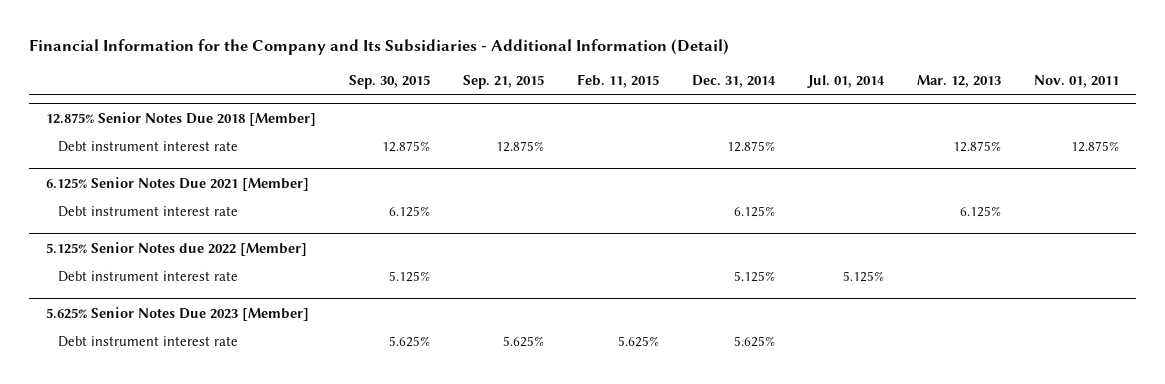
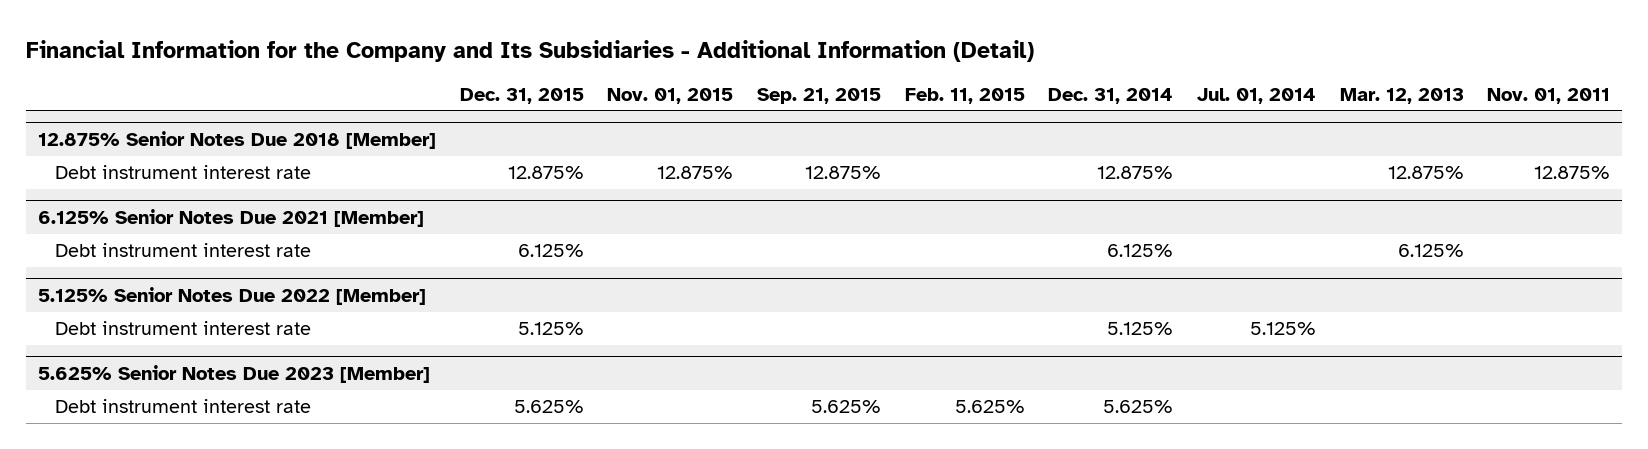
- | Sep. 30, 2015 | Sep. 21, 2015 | Feb. 11, 2015 | Dec. 31, 2014 | Jul. 01, 2014 | Mar. 12, 2013 | Nov. 01, 2011
+ | Dec. 31, 2015 | Nov. 01, 2015 | Sep. 21, 2015 | Feb. 11, 2015 | Dec. 31, 2014 | Jul. 01, 2014 | Mar. 12, 2013 | Nov. 01, 2011
- 5.125% Senior Notes due 2022 [Member]
+ 5.125% Senior Notes Due 2022 [Member]

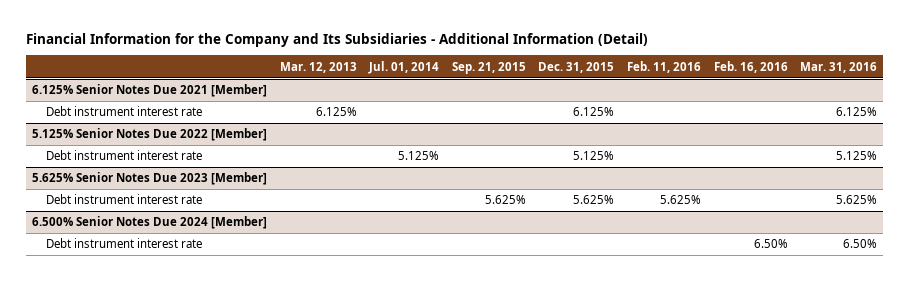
- | Dec. 31, 2015 | Nov. 01, 2015 | Sep. 21, 2015 | Feb. 11, 2015 | Dec. 31, 2014 | Jul. 01, 2014 | Mar. 12, 2013 | Nov. 01, 2011
+ | Mar. 12, 2013 | Jul. 01, 2014 | Sep. 21, 2015 | Dec. 31, 2015 | Feb. 11, 2016 | Feb. 16, 2016 | Mar. 31, 2016
- 12.875% Senior Notes Due 2018 [Member]
- Debt instrument interest rate | 12.875% | 12.875% | 12.875% | | 12.875% | | 12.875% | 12.875%
+ 6.500% Senior Notes Due 2024 [Member]
+ Debt instrument interest rate | | | | | | 6.50% | 6.50%

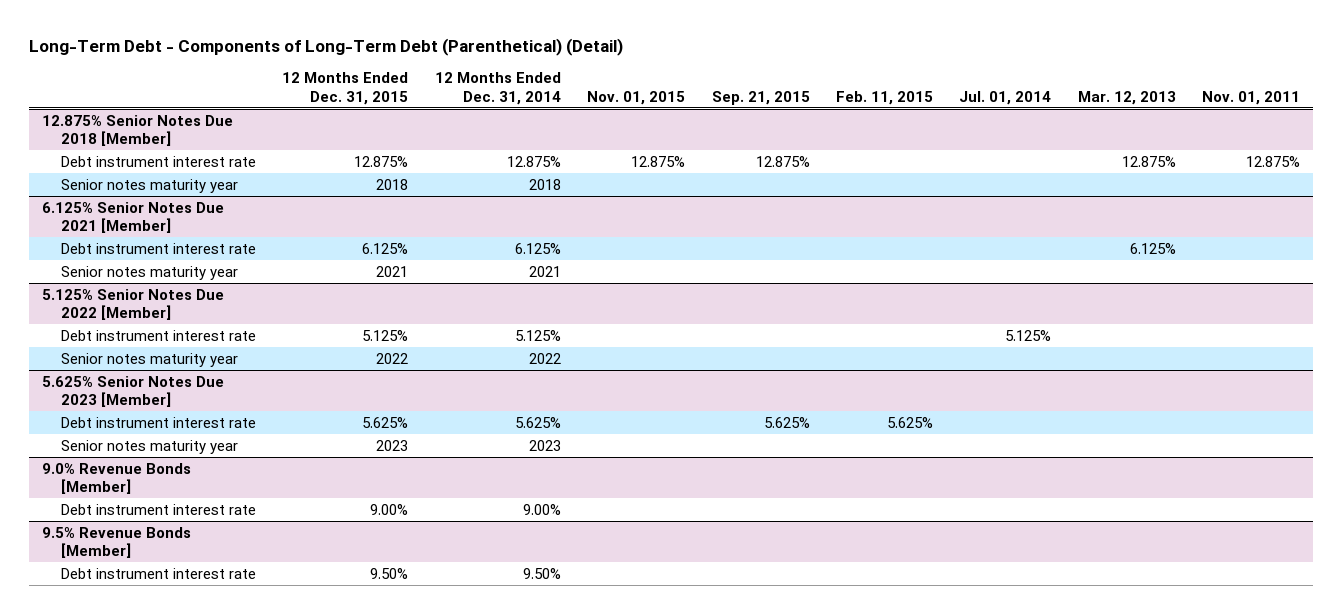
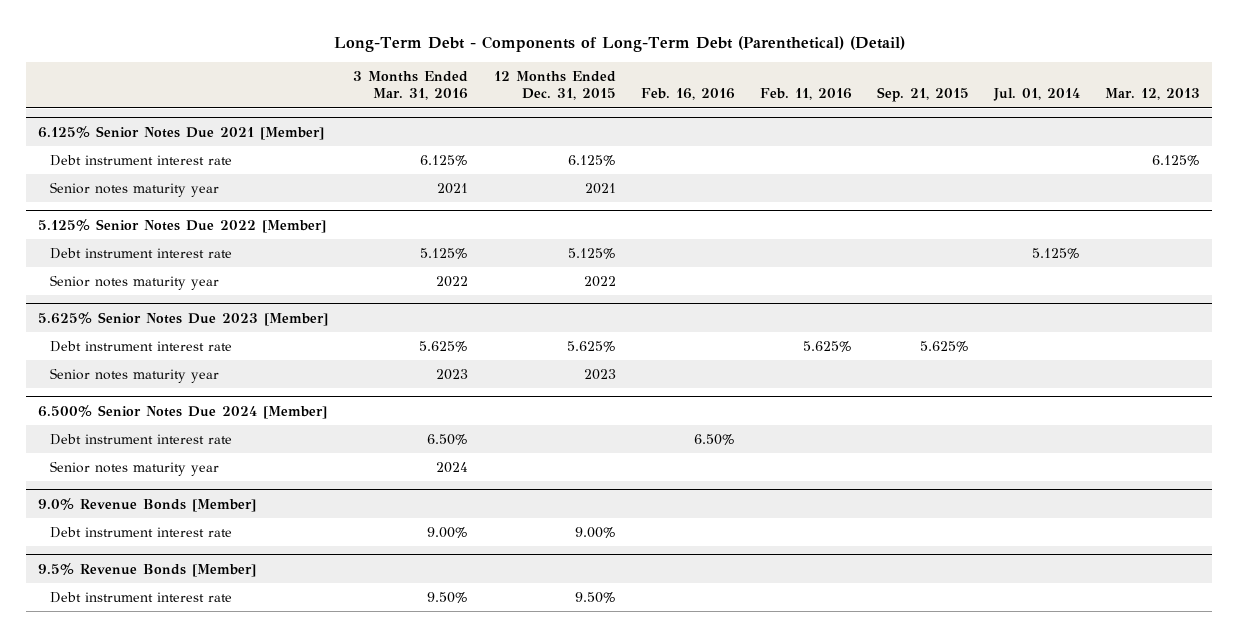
- | 12 Months Ended Dec. 31, 2015 | 12 Months Ended Dec. 31, 2014 | Nov. 01, 2015 | Sep. 21, 2015 | Feb. 11, 2015 | Jul. 01, 2014 | Mar. 12, 2013 | Nov. 01, 2011
+ | 3 Months Ended Mar. 31, 2016 | 12 Months Ended Dec. 31, 2015 | Feb. 16, 2016 | Feb. 11, 2016 | Sep. 21, 2015 | Jul. 01, 2014 | Mar. 12, 2013
- 12.875% Senior Notes Due 2018 [Member]
- Debt instrument interest rate | 12.875% | 12.875% | 12.875% | 12.875% | | | 12.875% | 12.875%
- Senior notes maturity year | 2018 | 2018 | | | | | |
+ 6.500% Senior Notes Due 2024 [Member]
+ Debt instrument interest rate | 6.50% | | 6.50% | | | |
+ Senior notes maturity year | 2024 | | | | | |

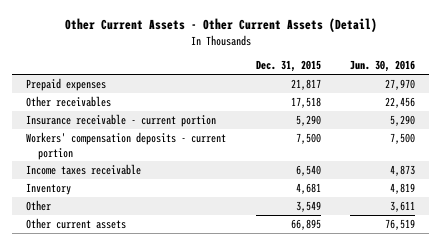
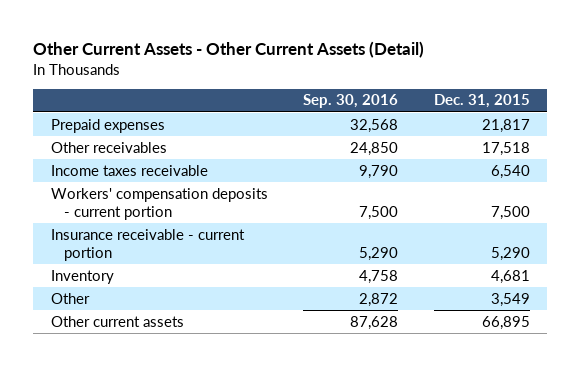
- | Dec. 31, 2015 | Jun. 30, 2016
+ | Sep. 30, 2016 | Dec. 31, 2015
moved down: Workers' compensation deposits - current portion | 7,500 | 7,500
moved down: Insurance receivable - current portion | 5,290 | 5,290

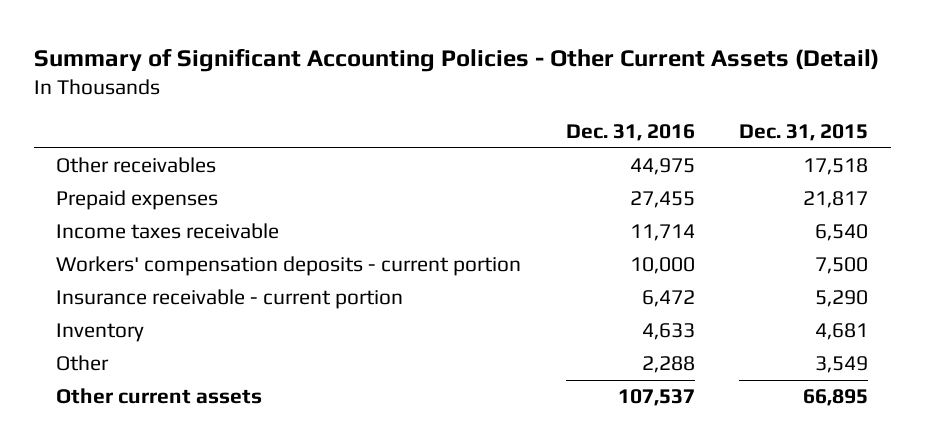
- Other Current Assets - Other Current Assets (Detail)
+ Summary of Significant Accounting Policies - Other Current Assets (Detail)
- | Sep. 30, 2016 | Dec. 31, 2015
+ | Dec. 31, 2016 | Dec. 31, 2015
moved down: Prepaid expenses | 27,455 | 21,817

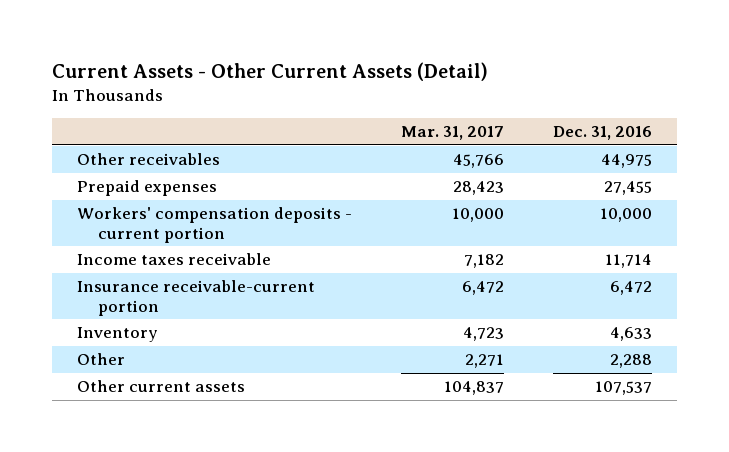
- Summary of Significant Accounting Policies - Other Current Assets (Detail)
+ Current Assets - Other Current Assets (Detail)
- | Dec. 31, 2016 | Dec. 31, 2015
+ | Mar. 31, 2017 | Dec. 31, 2016
- Insurance receivable - current portion | 6,472 | 5,290
moved down: Income taxes receivable | 7,182 | 11,714
+ Insurance receivable-current portion | 6,472 | 6,472

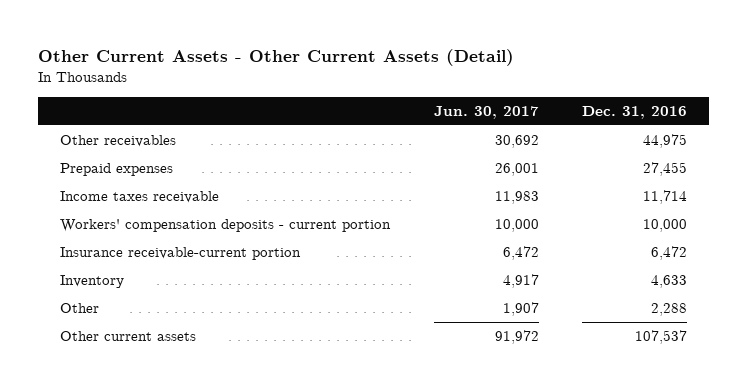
- Current Assets - Other Current Assets (Detail)
+ Other Current Assets - Other Current Assets (Detail)
- | Mar. 31, 2017 | Dec. 31, 2016
+ | Jun. 30, 2017 | Dec. 31, 2016
moved down: Workers' compensation deposits - current portion | 10,000 | 10,000

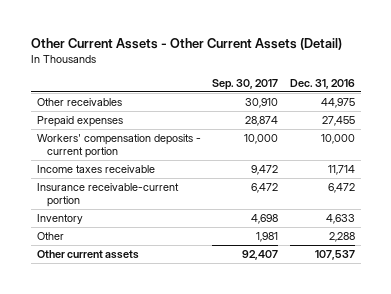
- | Jun. 30, 2017 | Dec. 31, 2016
+ | Sep. 30, 2017 | Dec. 31, 2016
moved down: Income taxes receivable | 9,472 | 11,714

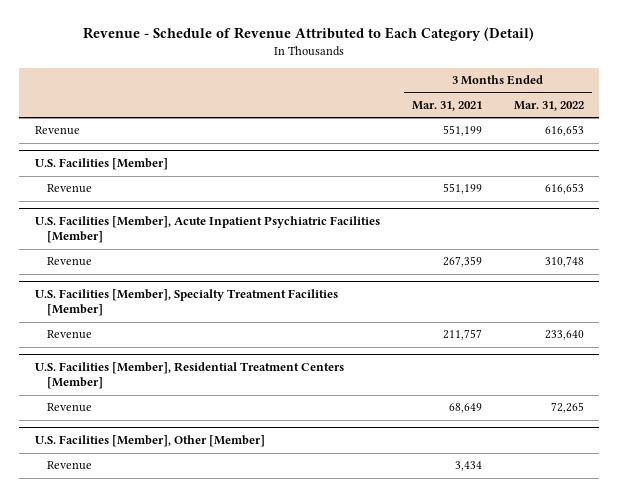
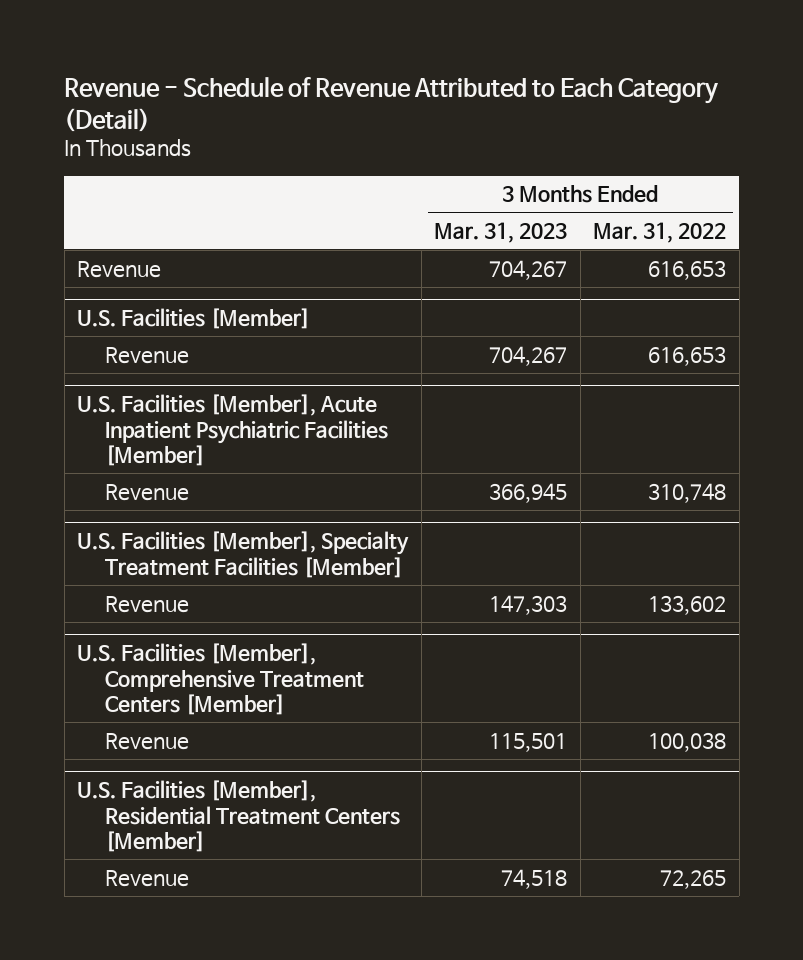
- | 3 Months Ended Mar. 31, 2021 | 3 Months Ended Mar. 31, 2022
+ | 3 Months Ended Mar. 31, 2023 | 3 Months Ended Mar. 31, 2022
@ U.S. Facilities [Member], Specialty Treatment Facilities [Member]
- Revenue | 211,757 | 233,640
+ Revenue | 147,303 | 133,602
+ U.S. Facilities [Member], Comprehensive Treatment Centers [Member]
+ Revenue | 115,501 | 100,038
- U.S. Facilities [Member], Other [Member]
- Revenue | 3,434 |

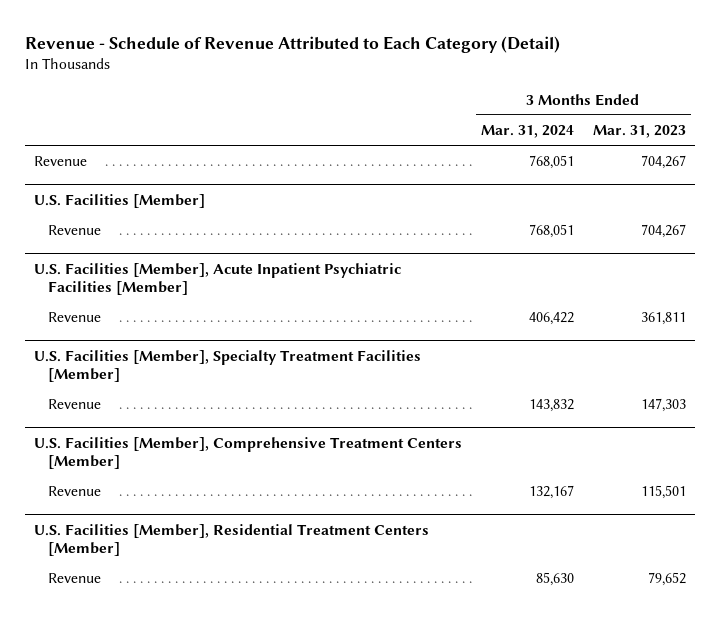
- | 3 Months Ended Mar. 31, 2023 | 3 Months Ended Mar. 31, 2022
+ | 3 Months Ended Mar. 31, 2024 | 3 Months Ended Mar. 31, 2023
@ U.S. Facilities [Member], Acute Inpatient Psychiatric Facilities [Member]
- Revenue | 366,945 | 310,748
+ Revenue | 406,422 | 361,811
@ U.S. Facilities [Member], Residential Treatment Centers [Member]
- Revenue | 74,518 | 72,265
+ Revenue | 85,630 | 79,652

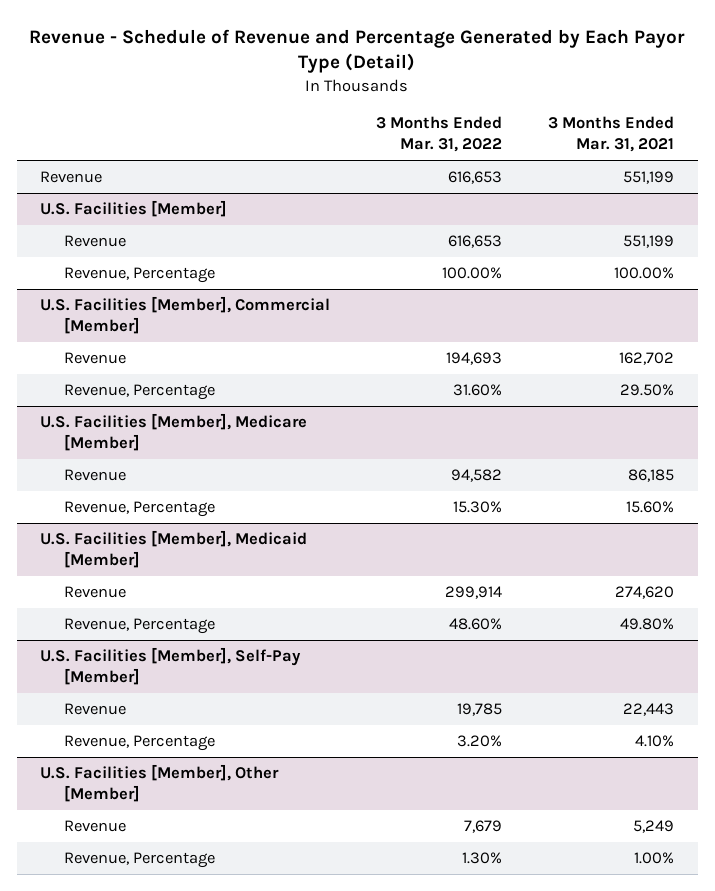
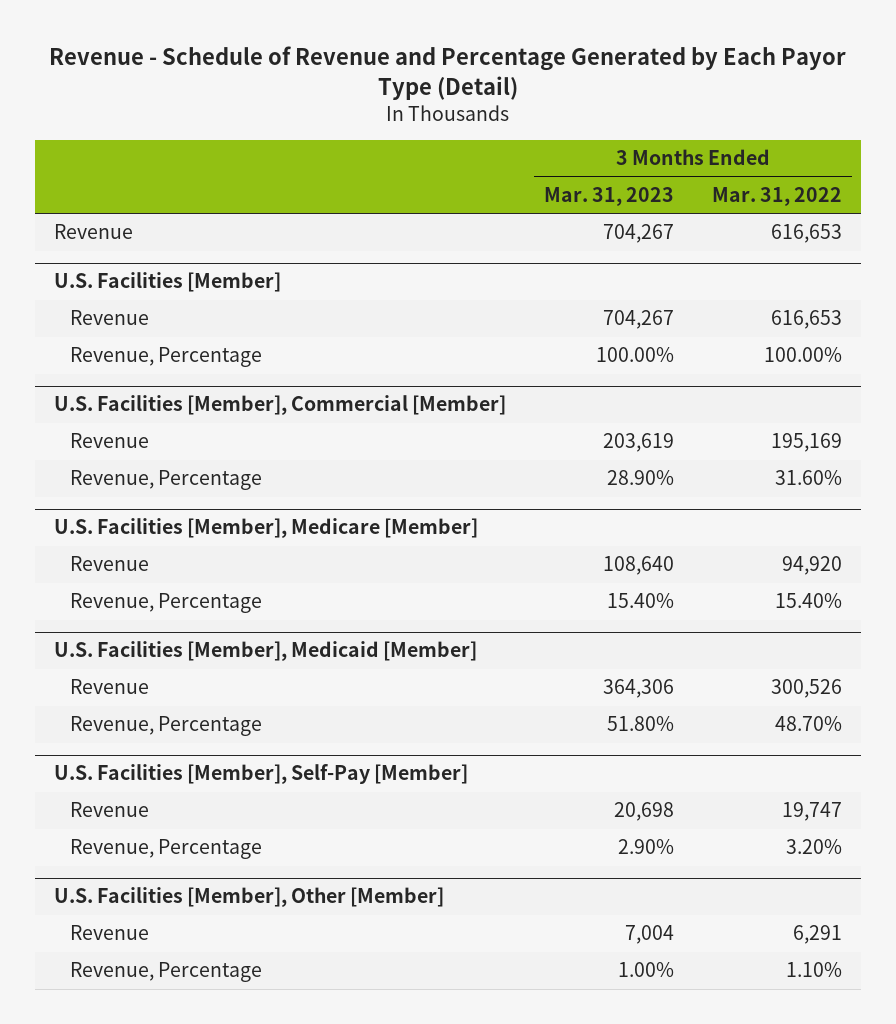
- | 3 Months Ended Mar. 31, 2022 | 3 Months Ended Mar. 31, 2021
+ | 3 Months Ended Mar. 31, 2023 | 3 Months Ended Mar. 31, 2022
@ U.S. Facilities [Member], Commercial [Member]
- Revenue | 194,693 | 162,702
+ Revenue | 203,619 | 195,169
@ U.S. Facilities [Member], Medicare [Member]
- Revenue | 94,582 | 86,185
- Revenue, Percentage | 15.30% | 15.60%
+ Revenue | 108,640 | 94,920
+ Revenue, Percentage | 15.40% | 15.40%
@ U.S. Facilities [Member], Medicaid [Member]
- Revenue | 299,914 | 274,620
- Revenue, Percentage | 48.60% | 49.80%
+ Revenue | 364,306 | 300,526
+ Revenue, Percentage | 51.80% | 48.70%
@ U.S. Facilities [Member], Self-Pay [Member]
- Revenue | 19,785 | 22,443
+ Revenue | 20,698 | 19,747
@ U.S. Facilities [Member], Other [Member]
- Revenue | 7,679 | 5,249
- Revenue, Percentage | 1.30% | 1.00%
+ Revenue | 7,004 | 6,291
+ Revenue, Percentage | 1.00% | 1.10%

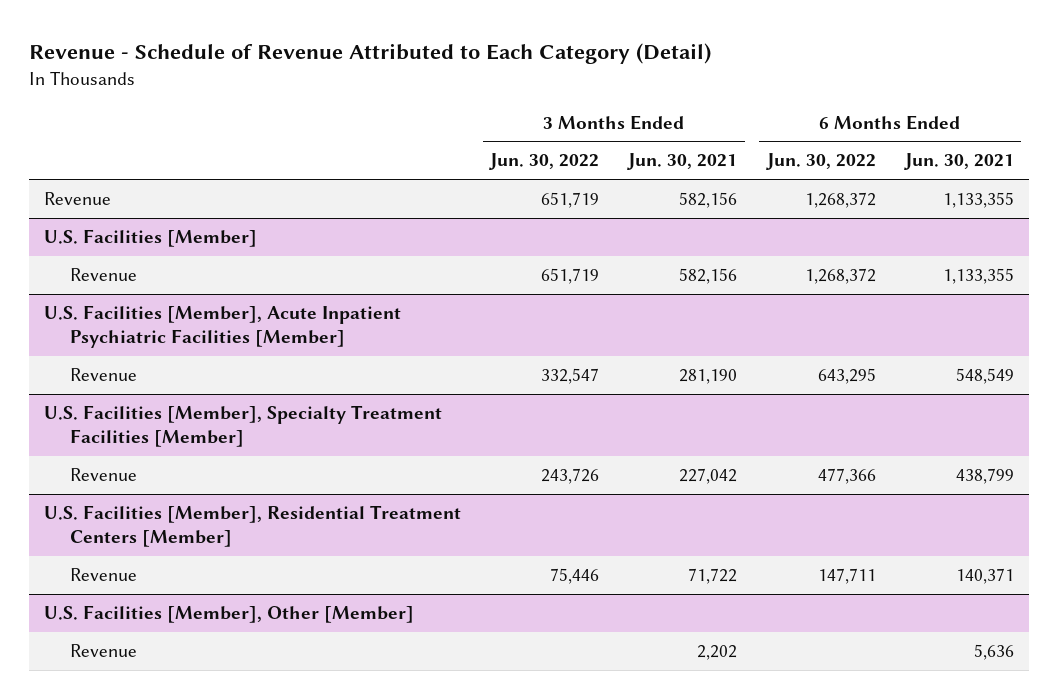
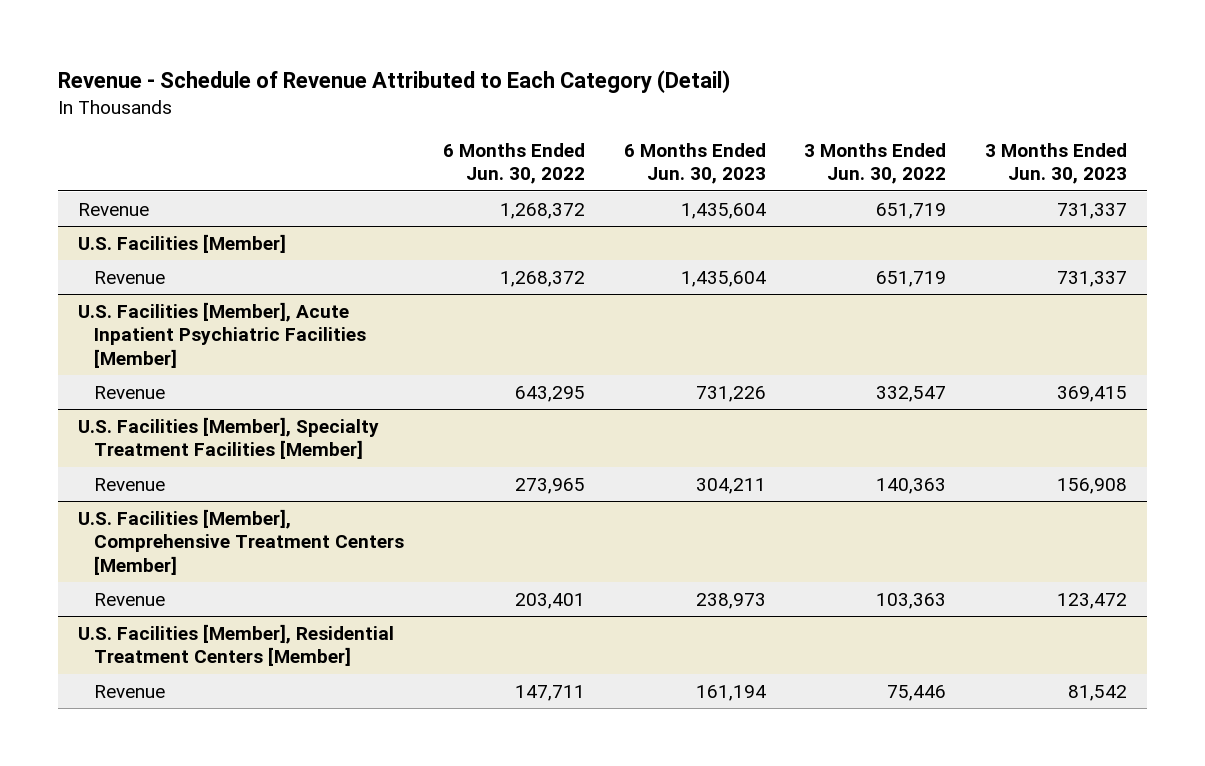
- | 3 Months Ended Jun. 30, 2022 | 3 Months Ended Jun. 30, 2021 | 6 Months Ended Jun. 30, 2022 | 6 Months Ended Jun. 30, 2021
+ | 6 Months Ended Jun. 30, 2022 | 6 Months Ended Jun. 30, 2023 | 3 Months Ended Jun. 30, 2022 | 3 Months Ended Jun. 30, 2023
@ U.S. Facilities [Member], Specialty Treatment Facilities [Member]
- Revenue | 243,726 | 227,042 | 477,366 | 438,799
+ Revenue | 273,965 | 304,211 | 140,363 | 156,908
+ U.S. Facilities [Member], Comprehensive Treatment Centers [Member]
+ Revenue | 203,401 | 238,973 | 103,363 | 123,472
- U.S. Facilities [Member], Other [Member]
- Revenue | | 2,202 | | 5,636

